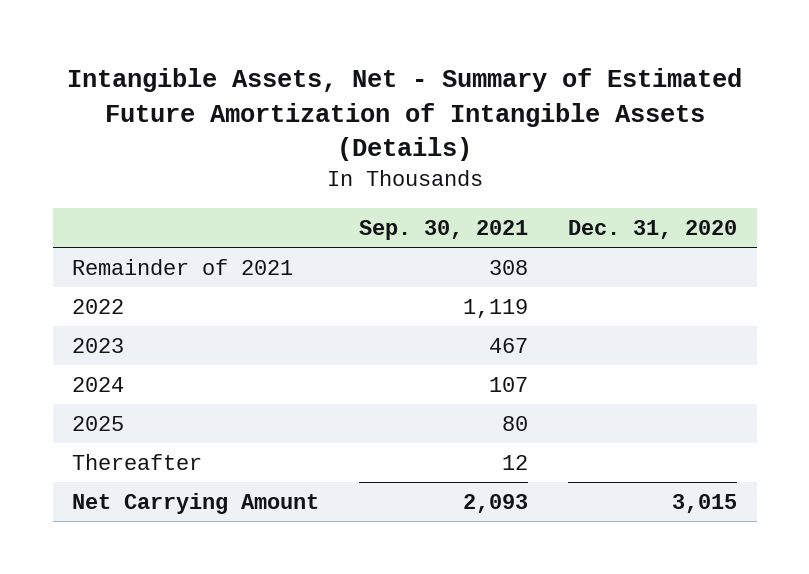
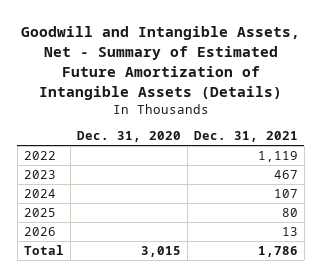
- Intangible Assets, Net - Summary of Estimated Future Amortization of Intangible Assets (Details)
+ Goodwill and Intangible Assets, Net - Summary of Estimated Future Amortization of Intangible Assets (Details)
- | Sep. 30, 2021 | Dec. 31, 2020
+ | Dec. 31, 2020 | Dec. 31, 2021
- Remainder of 2021 | 308 |
- Thereafter | 12 |
- Net Carrying Amount | 2,093 | 3,015
+ 2026 | | 13
+ Total | 3,015 | 1,786

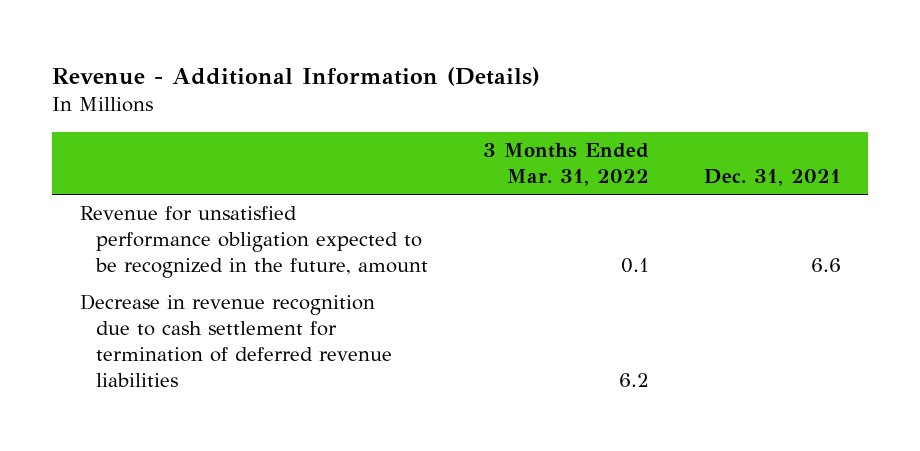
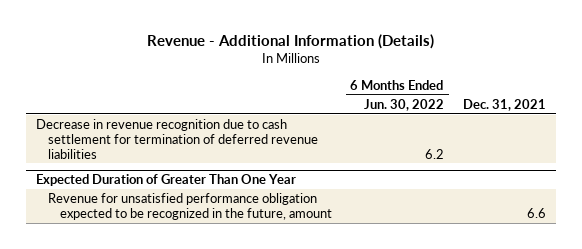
- | 3 Months Ended Mar. 31, 2022 | Dec. 31, 2021
+ | 6 Months Ended Jun. 30, 2022 | Dec. 31, 2021
- Revenue for unsatisfied performance obligation expected to be recognized in the future, amount | 0.1 | 6.6
+ Expected Duration of Greater Than One Year
+ Revenue for unsatisfied performance obligation expected to be recognized in the future, amount | | 6.6

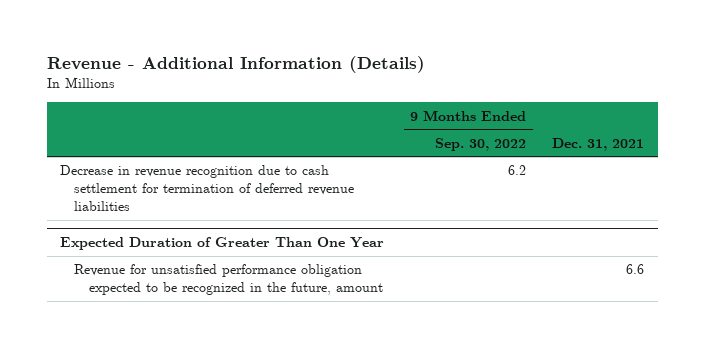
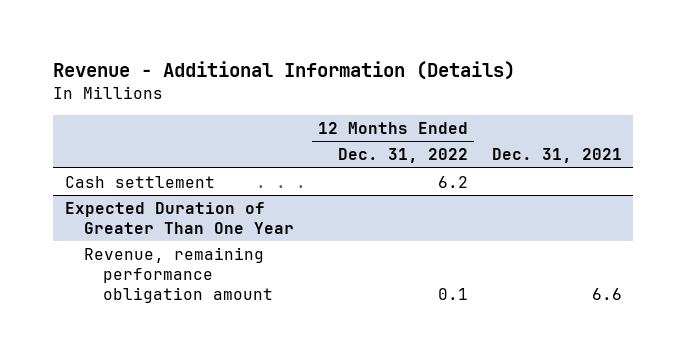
- | 9 Months Ended Sep. 30, 2022 | Dec. 31, 2021
+ | 12 Months Ended Dec. 31, 2022 | Dec. 31, 2021
- Decrease in revenue recognition due to cash settlement for termination of deferred revenue liabilities | 6.2 |
+ Cash settlement | 6.2 |
@ Expected Duration of Greater Than One Year
- Revenue for unsatisfied performance obligation expected to be recognized in the future, amount | | 6.6
+ Revenue, remaining performance obligation amount | 0.1 | 6.6

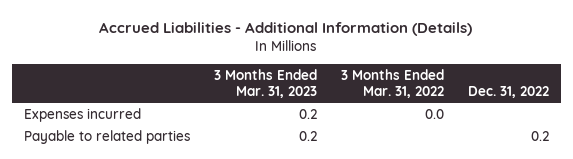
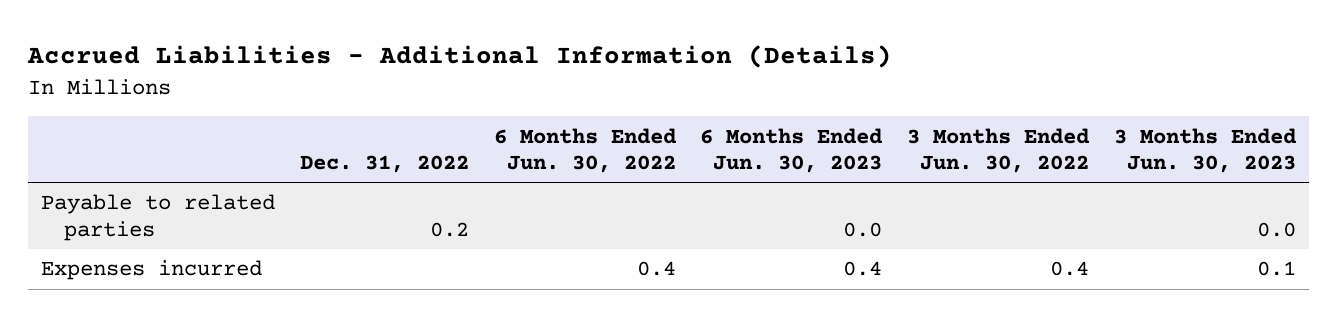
- | 3 Months Ended Mar. 31, 2023 | 3 Months Ended Mar. 31, 2022 | Dec. 31, 2022
+ | Dec. 31, 2022 | 6 Months Ended Jun. 30, 2022 | 6 Months Ended Jun. 30, 2023 | 3 Months Ended Jun. 30, 2022 | 3 Months Ended Jun. 30, 2023
moved down: Expenses incurred | | 0.4 | 0.4 | 0.4 | 0.1

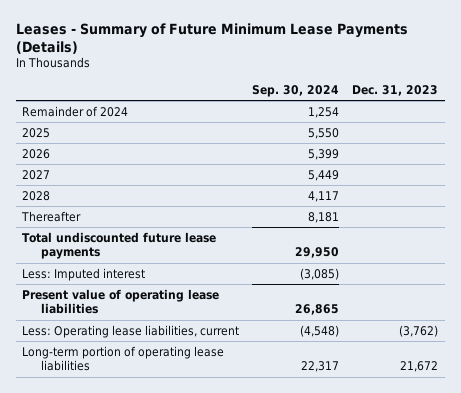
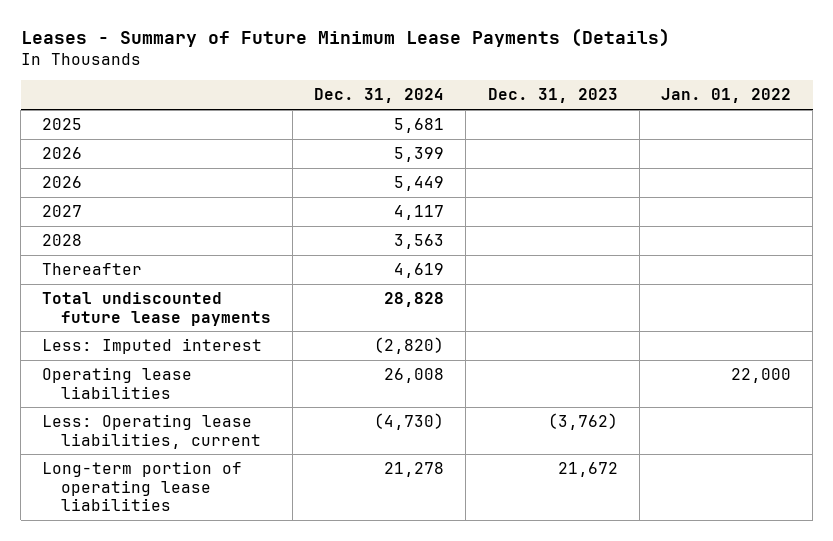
- | Sep. 30, 2024 | Dec. 31, 2023
+ | Dec. 31, 2024 | Dec. 31, 2023 | Jan. 01, 2022
- Remainder of 2024 | 1,254 |
+ 2026 | 5,449 | |
- Present value of operating lease liabilities | 26,865 |
+ Operating lease liabilities | 26,008 | | 22,000

